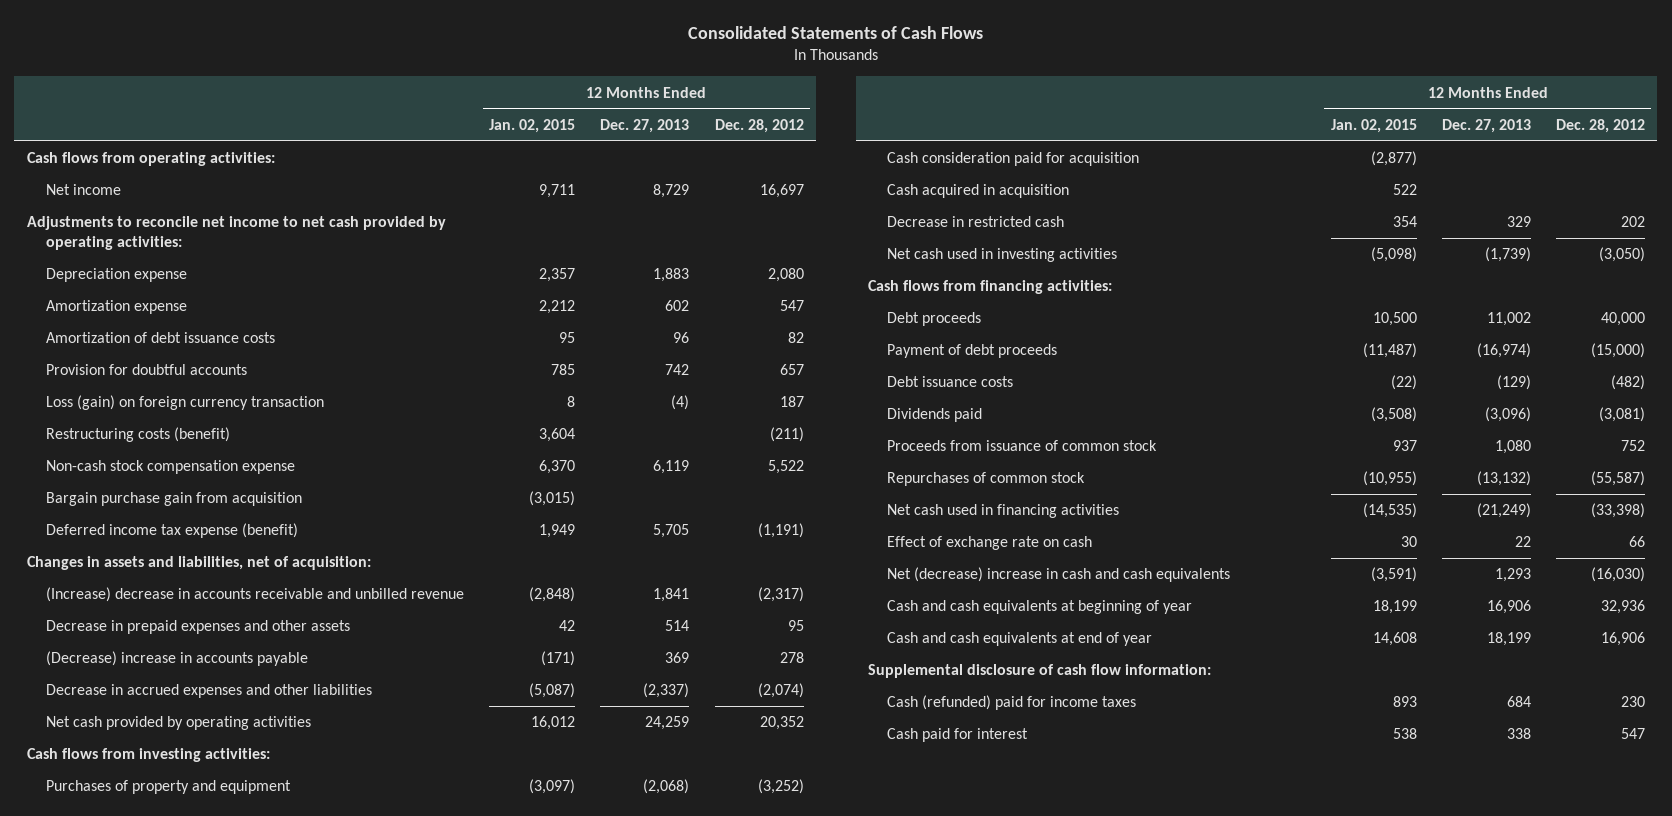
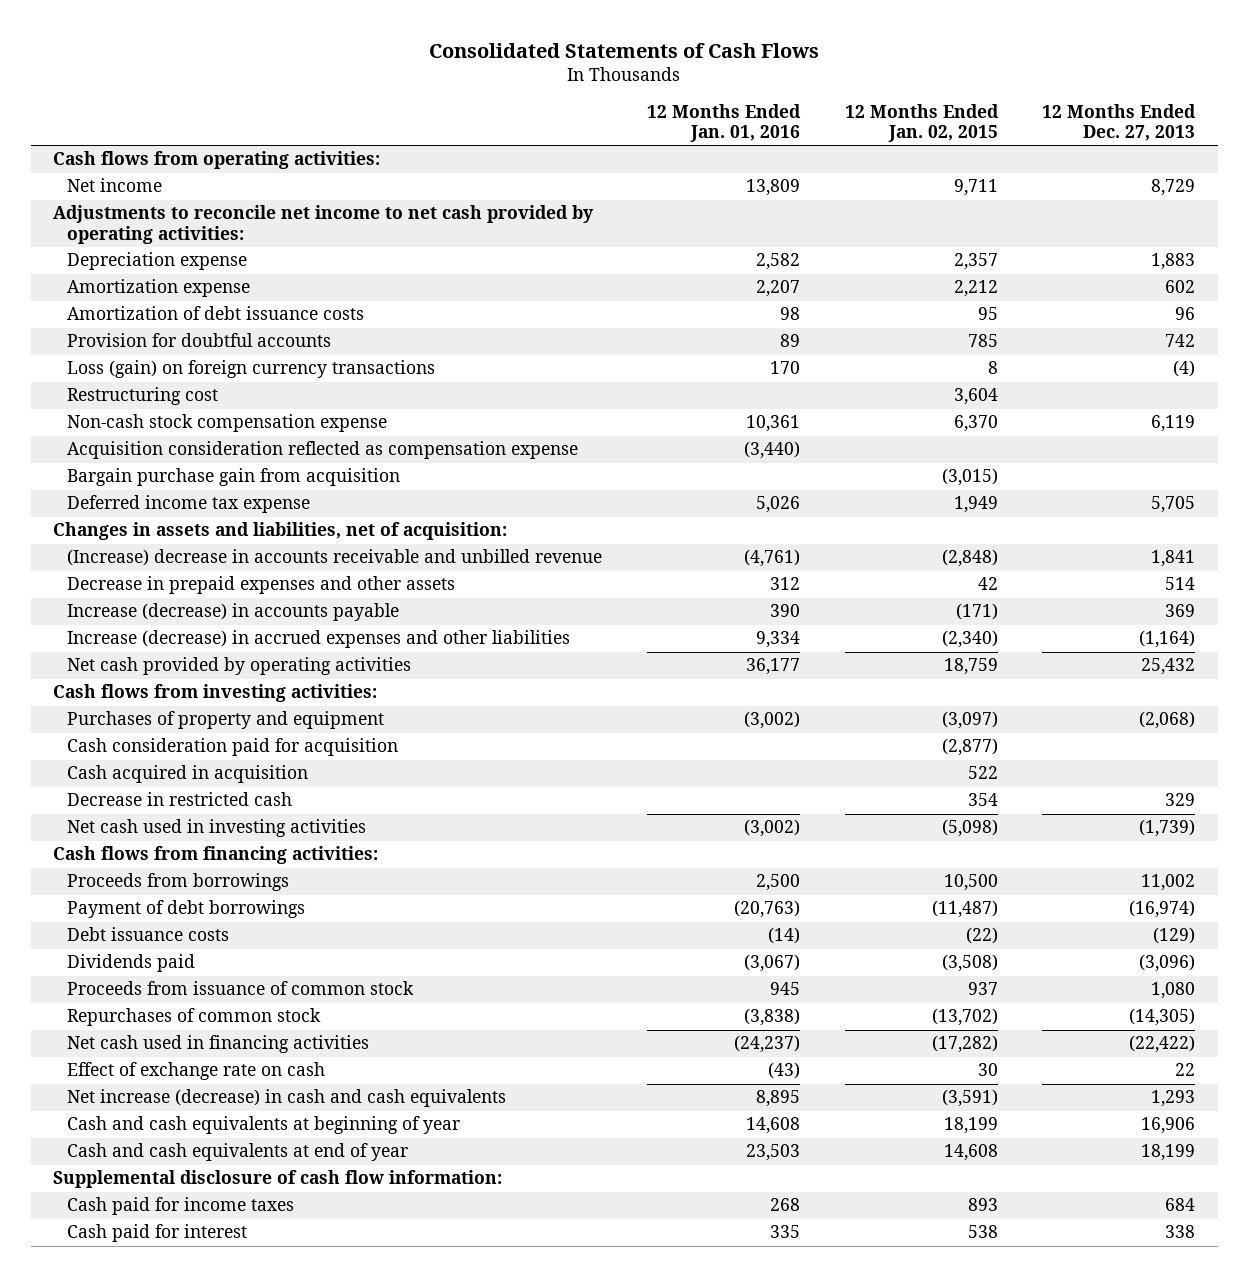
- | 12 Months Ended Jan. 02, 2015 | 12 Months Ended Dec. 27, 2013 | 12 Months Ended Dec. 28, 2012
+ | 12 Months Ended Jan. 01, 2016 | 12 Months Ended Jan. 02, 2015 | 12 Months Ended Dec. 27, 2013
- Loss (gain) on foreign currency transaction | 8 | (4) | 187
- Restructuring costs (benefit) | 3,604 | | (211)
+ Loss (gain) on foreign currency transactions | 170 | 8 | (4)
+ Restructuring cost | | 3,604 |
+ Acquisition consideration reflected as compensation expense | (3,440) | |
- Deferred income tax expense (benefit) | 1,949 | 5,705 | (1,191)
+ Deferred income tax expense | 5,026 | 1,949 | 5,705
- (Decrease) increase in accounts payable | (171) | 369 | 278
- Decrease in accrued expenses and other liabilities | (5,087) | (2,337) | (2,074)
- Net cash provided by operating activities | 16,012 | 24,259 | 20,352
+ Increase (decrease) in accounts payable | 390 | (171) | 369
+ Increase (decrease) in accrued expenses and other liabilities | 9,334 | (2,340) | (1,164)
+ Net cash provided by operating activities | 36,177 | 18,759 | 25,432
- Debt proceeds | 10,500 | 11,002 | 40,000
- Payment of debt proceeds | (11,487) | (16,974) | (15,000)
+ Proceeds from borrowings | 2,500 | 10,500 | 11,002
+ Payment of debt borrowings | (20,763) | (11,487) | (16,974)
- Repurchases of common stock | (10,955) | (13,132) | (55,587)
- Net cash used in financing activities | (14,535) | (21,249) | (33,398)
+ Repurchases of common stock | (3,838) | (13,702) | (14,305)
+ Net cash used in financing activities | (24,237) | (17,282) | (22,422)
- Net (decrease) increase in cash and cash equivalents | (3,591) | 1,293 | (16,030)
+ Net increase (decrease) in cash and cash equivalents | 8,895 | (3,591) | 1,293
- Cash (refunded) paid for income taxes | 893 | 684 | 230
+ Cash paid for income taxes | 268 | 893 | 684

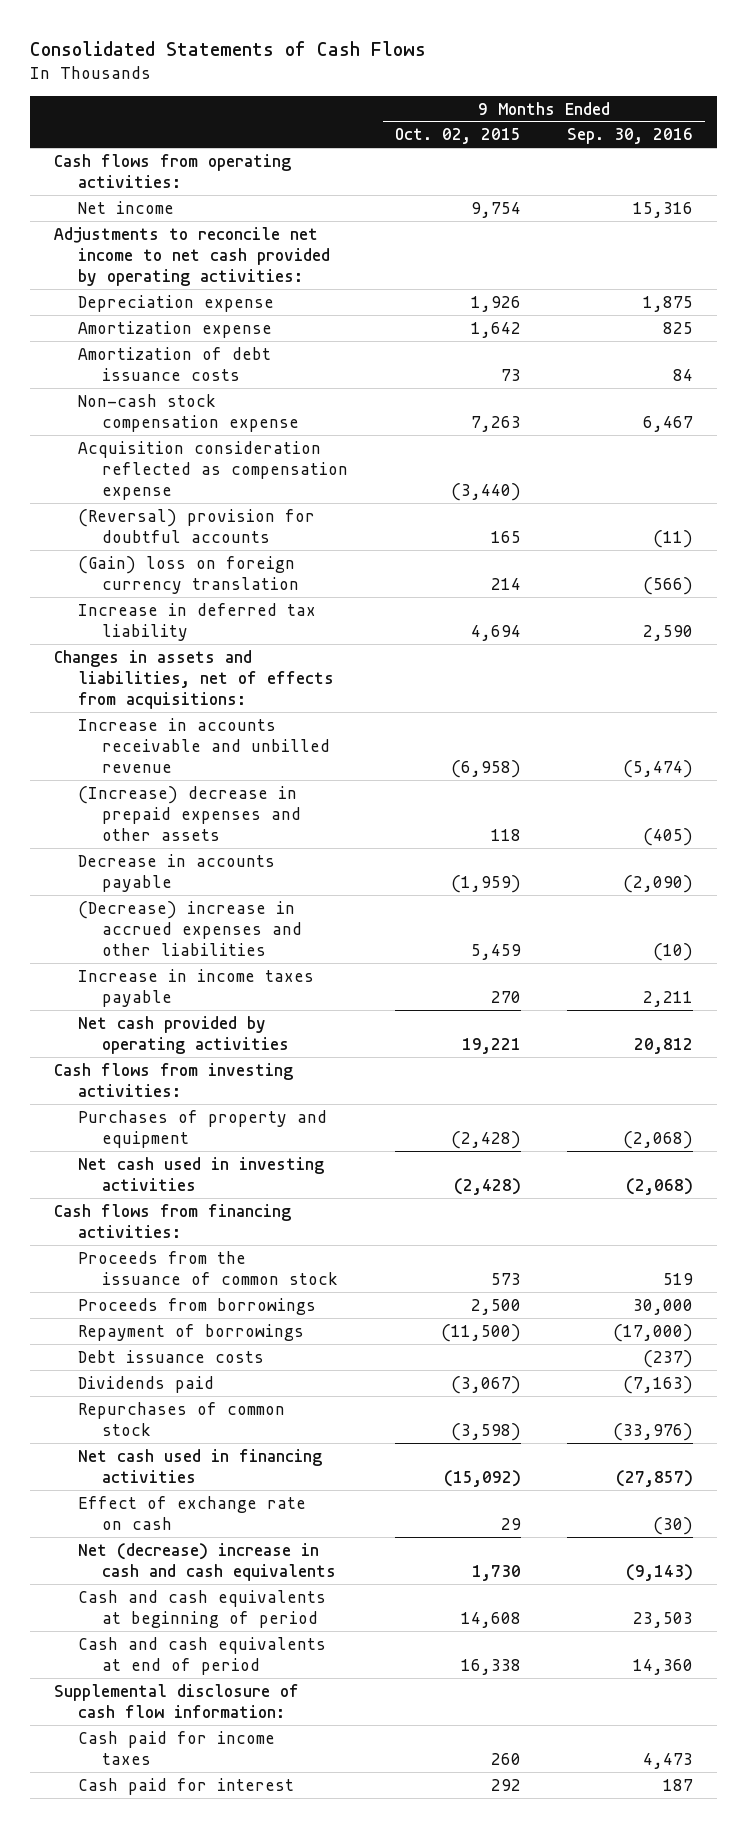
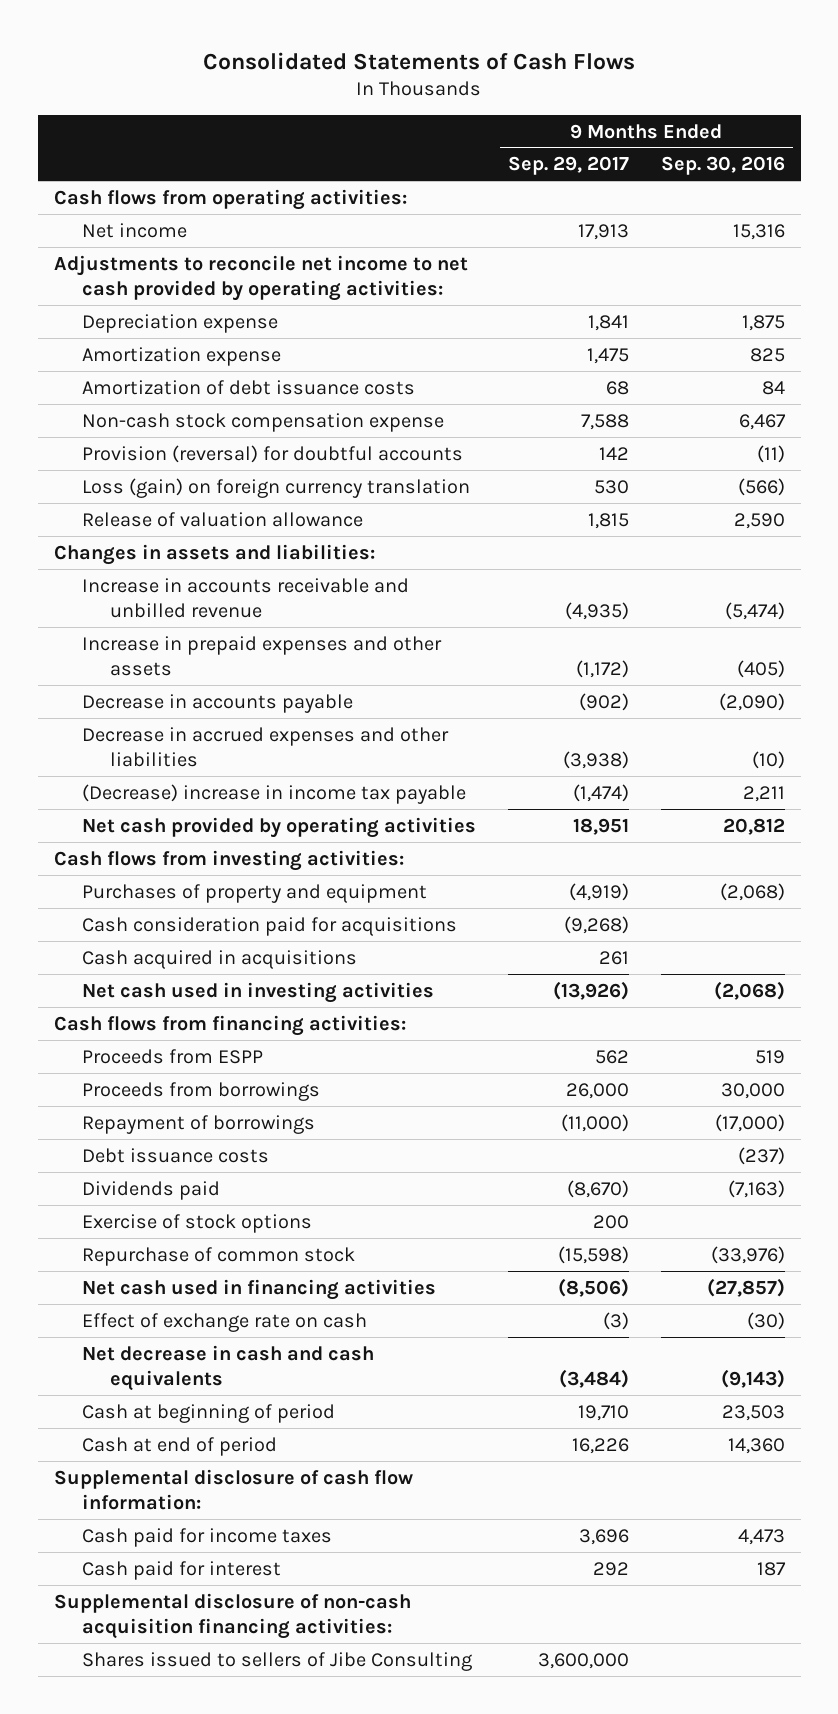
- | 9 Months Ended Oct. 02, 2015 | 9 Months Ended Sep. 30, 2016
+ | 9 Months Ended Sep. 29, 2017 | 9 Months Ended Sep. 30, 2016
- Acquisition consideration reflected as compensation expense | (3,440) |
- (Reversal) provision for doubtful accounts | 165 | (11)
- (Gain) loss on foreign currency translation | 214 | (566)
- Increase in deferred tax liability | 4,694 | 2,590
- Changes in assets and liabilities, net of effects from acquisitions:
+ Provision (reversal) for doubtful accounts | 142 | (11)
+ Loss (gain) on foreign currency translation | 530 | (566)
+ Release of valuation allowance | 1,815 | 2,590
+ Changes in assets and liabilities:
- (Increase) decrease in prepaid expenses and other assets | 118 | (405)
+ Increase in prepaid expenses and other assets | (1,172) | (405)
- (Decrease) increase in accrued expenses and other liabilities | 5,459 | (10)
- Increase in income taxes payable | 270 | 2,211
+ Decrease in accrued expenses and other liabilities | (3,938) | (10)
+ (Decrease) increase in income tax payable | (1,474) | 2,211
+ Cash consideration paid for acquisitions | (9,268) |
+ Cash acquired in acquisitions | 261 |
- Proceeds from the issuance of common stock | 573 | 519
+ Proceeds from ESPP | 562 | 519
- Repurchases of common stock | (3,598) | (33,976)
+ Exercise of stock options | 200 |
+ Repurchase of common stock | (15,598) | (33,976)
- Net (decrease) increase in cash and cash equivalents | 1,730 | (9,143)
- Cash and cash equivalents at beginning of period | 14,608 | 23,503
- Cash and cash equivalents at end of period | 16,338 | 14,360
+ Net decrease in cash and cash equivalents | (3,484) | (9,143)
+ Cash at beginning of period | 19,710 | 23,503
+ Cash at end of period | 16,226 | 14,360
+ Supplemental disclosure of non-cash acquisition financing activities:
+ Shares issued to sellers of Jibe Consulting | 3,600,000 |

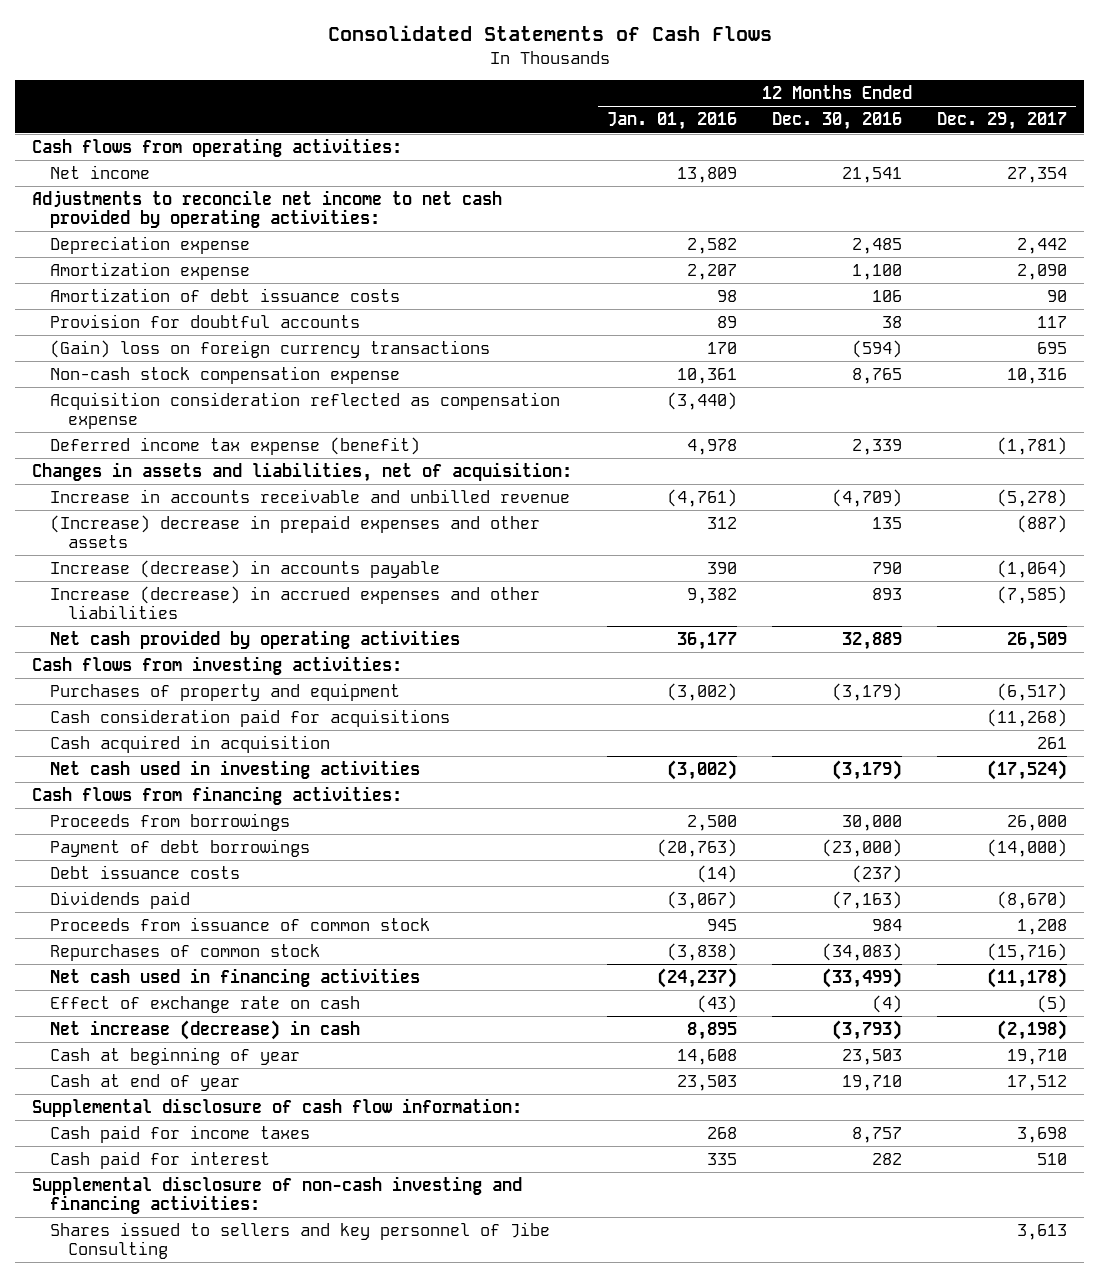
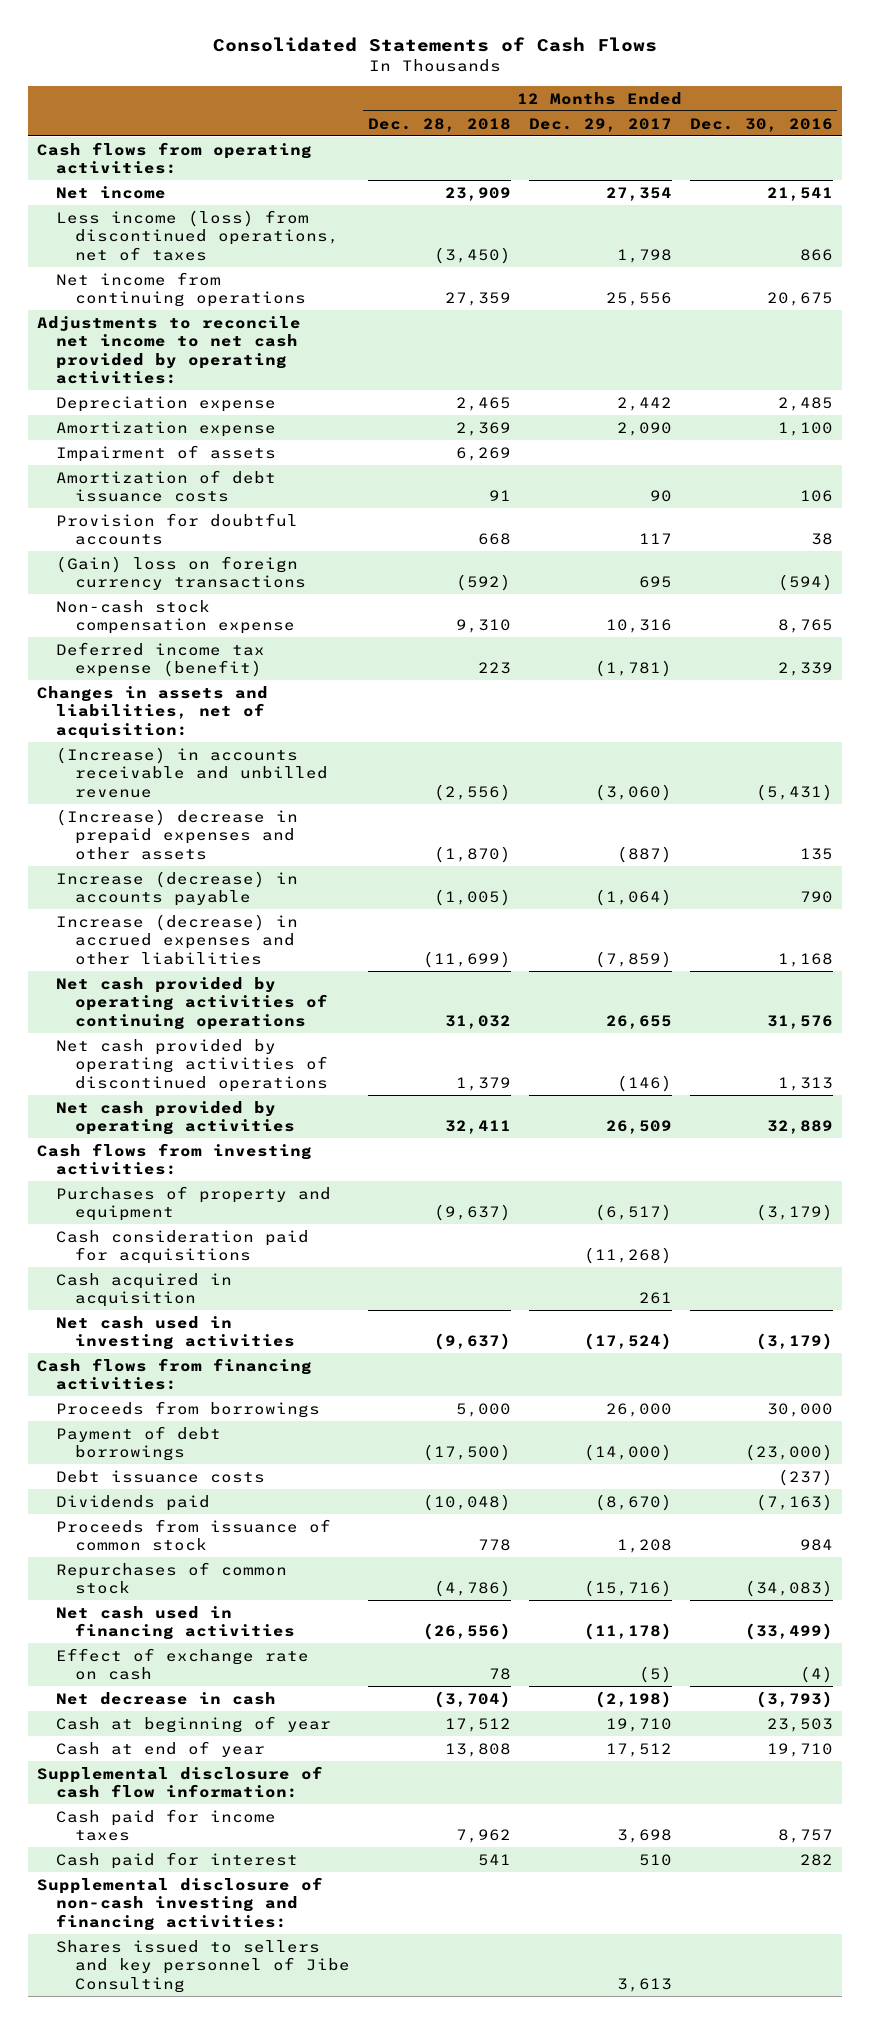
- | 12 Months Ended Jan. 01, 2016 | 12 Months Ended Dec. 30, 2016 | 12 Months Ended Dec. 29, 2017
+ | 12 Months Ended Dec. 28, 2018 | 12 Months Ended Dec. 29, 2017 | 12 Months Ended Dec. 30, 2016
+ Less income (loss) from discontinued operations, net of taxes | (3,450) | 1,798 | 866
+ Net income from continuing operations | 27,359 | 25,556 | 20,675
+ Impairment of assets | 6,269 | |
- Acquisition consideration reflected as compensation expense | (3,440) | |
- Increase in accounts receivable and unbilled revenue | (4,761) | (4,709) | (5,278)
+ (Increase) in accounts receivable and unbilled revenue | (2,556) | (3,060) | (5,431)
- Increase (decrease) in accrued expenses and other liabilities | 9,382 | 893 | (7,585)
+ Increase (decrease) in accrued expenses and other liabilities | (11,699) | (7,859) | 1,168
+ Net cash provided by operating activities of continuing operations | 31,032 | 26,655 | 31,576
+ Net cash provided by operating activities of discontinued operations | 1,379 | (146) | 1,313
- Net increase (decrease) in cash | 8,895 | (3,793) | (2,198)
+ Net decrease in cash | (3,704) | (2,198) | (3,793)

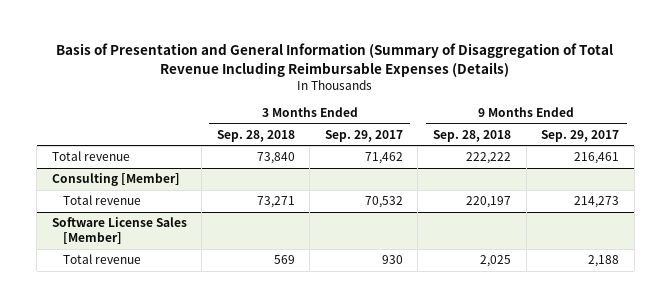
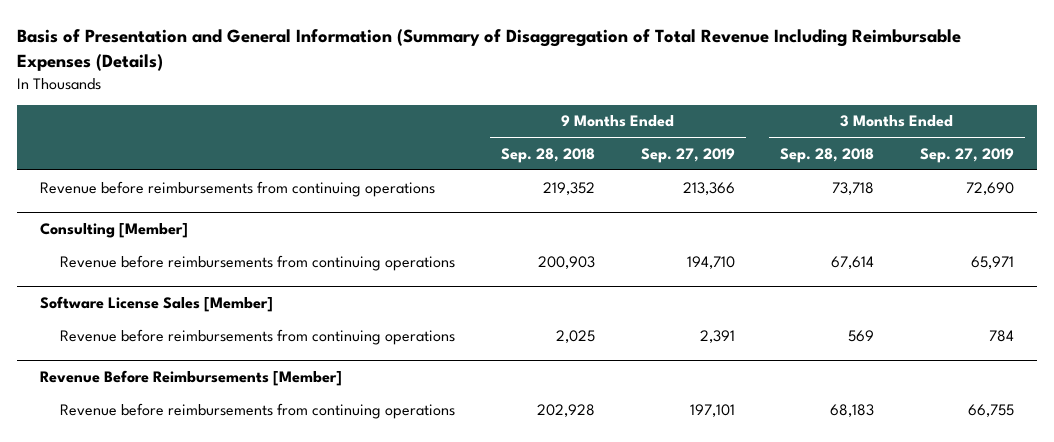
- | 3 Months Ended Sep. 28, 2018 | 3 Months Ended Sep. 29, 2017 | 9 Months Ended Sep. 28, 2018 | 9 Months Ended Sep. 29, 2017
+ | 9 Months Ended Sep. 28, 2018 | 9 Months Ended Sep. 27, 2019 | 3 Months Ended Sep. 28, 2018 | 3 Months Ended Sep. 27, 2019
- Total revenue | 73,840 | 71,462 | 222,222 | 216,461
+ Revenue before reimbursements from continuing operations | 219,352 | 213,366 | 73,718 | 72,690
@ Consulting [Member]
- Total revenue | 73,271 | 70,532 | 220,197 | 214,273
+ Revenue before reimbursements from continuing operations | 200,903 | 194,710 | 67,614 | 65,971
@ Software License Sales [Member]
- Total revenue | 569 | 930 | 2,025 | 2,188
+ Revenue before reimbursements from continuing operations | 2,025 | 2,391 | 569 | 784
+ Revenue Before Reimbursements [Member]
+ Revenue before reimbursements from continuing operations | 202,928 | 197,101 | 68,183 | 66,755

